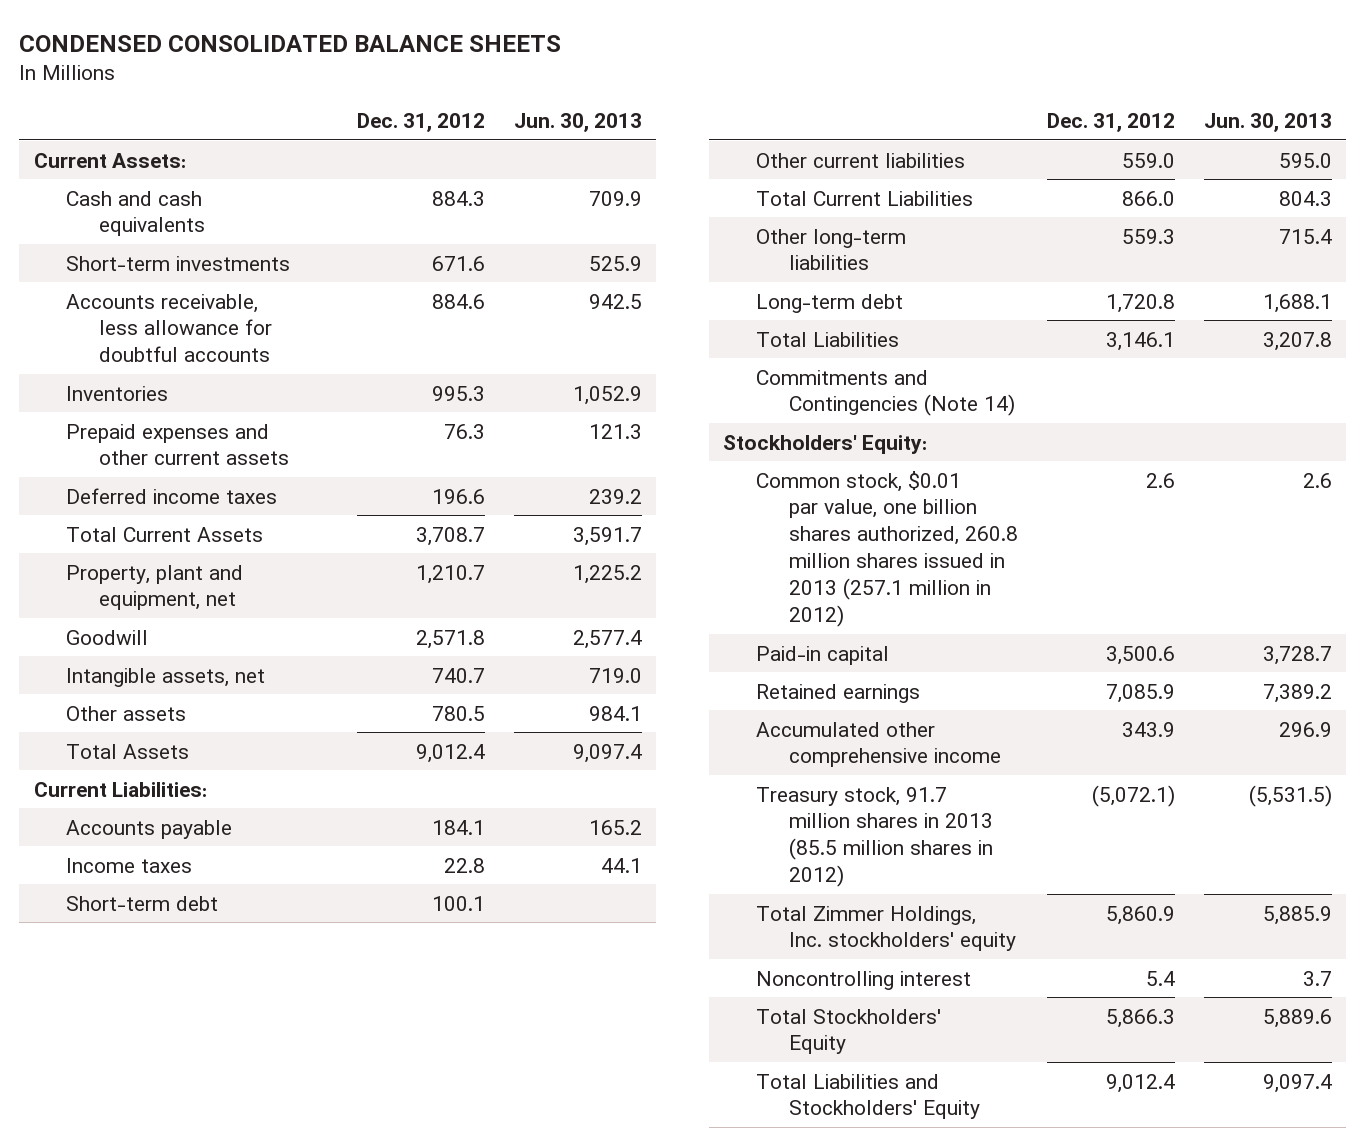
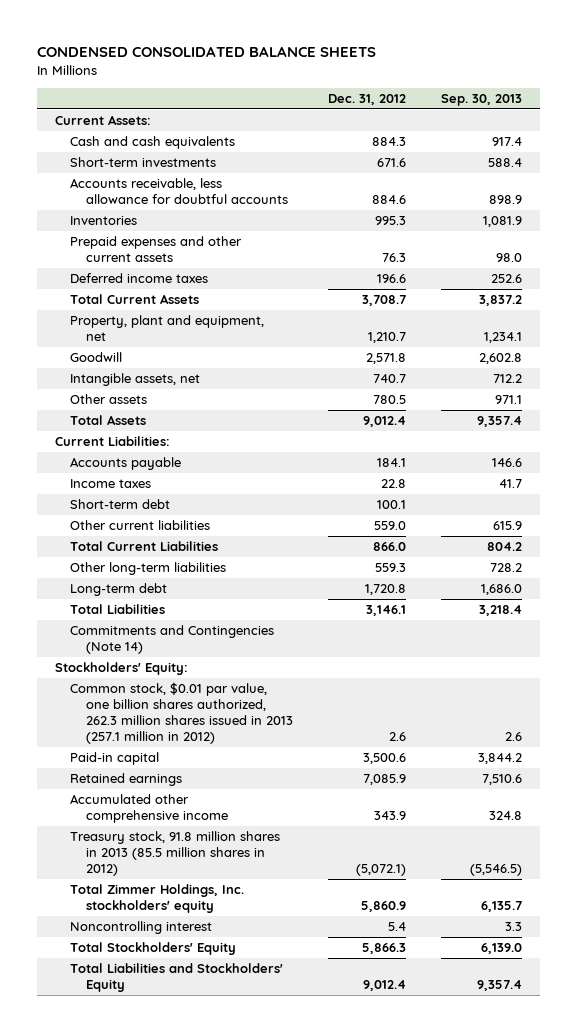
- | Dec. 31, 2012 | Jun. 30, 2013
+ | Dec. 31, 2012 | Sep. 30, 2013
- Common stock, $0.01 par value, one billion shares authorized, 260.8 million shares issued in 2013 (257.1 million in 2012) | 2.6 | 2.6
+ Common stock, $0.01 par value, one billion shares authorized, 262.3 million shares issued in 2013 (257.1 million in 2012) | 2.6 | 2.6
- Treasury stock, 91.7 million shares in 2013 (85.5 million shares in 2012) | (5,072.1) | (5,531.5)
+ Treasury stock, 91.8 million shares in 2013 (85.5 million shares in 2012) | (5,072.1) | (5,546.5)

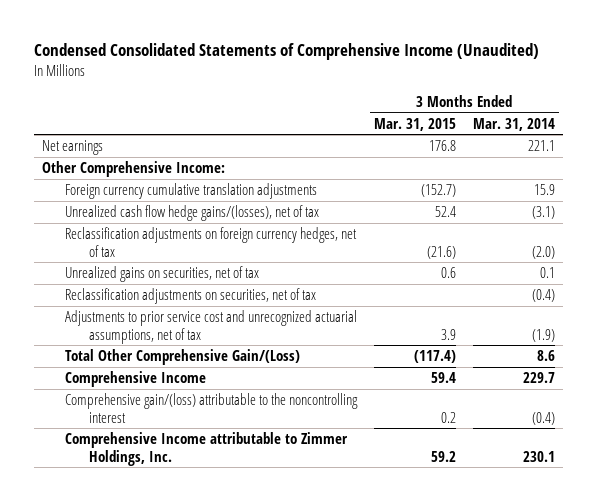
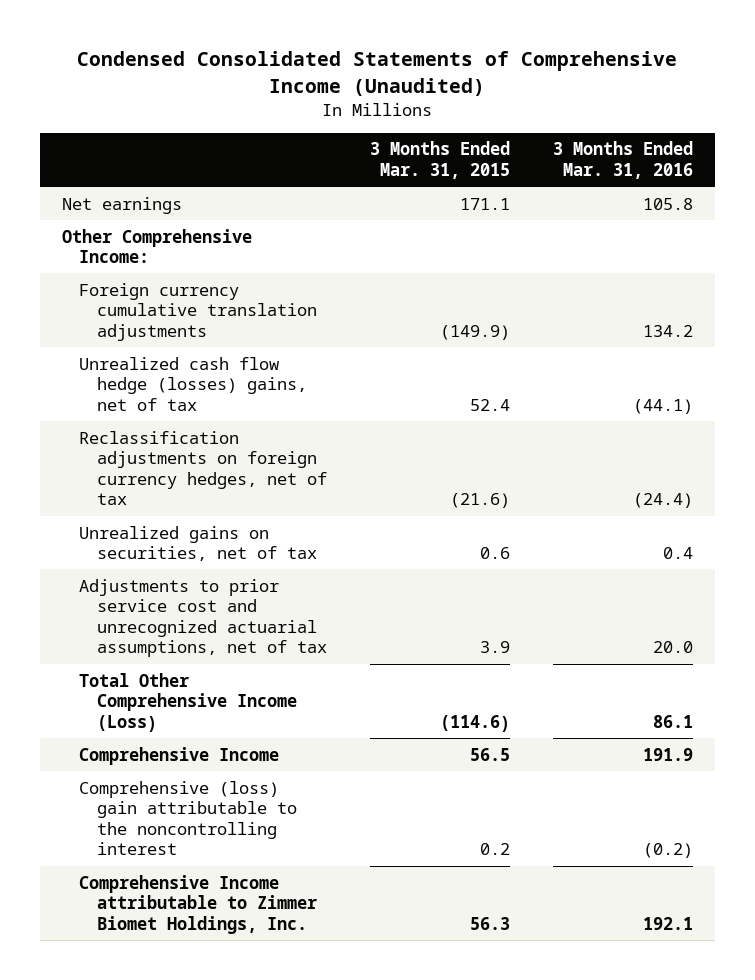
- | 3 Months Ended Mar. 31, 2015 | 3 Months Ended Mar. 31, 2014
+ | 3 Months Ended Mar. 31, 2015 | 3 Months Ended Mar. 31, 2016
- Net earnings | 176.8 | 221.1
+ Net earnings | 171.1 | 105.8
- Foreign currency cumulative translation adjustments | (152.7) | 15.9
- Unrealized cash flow hedge gains/(losses), net of tax | 52.4 | (3.1)
+ Foreign currency cumulative translation adjustments | (149.9) | 134.2
+ Unrealized cash flow hedge (losses) gains, net of tax | 52.4 | (44.1)
- Reclassification adjustments on securities, net of tax | | (0.4)
- Total Other Comprehensive Gain/(Loss) | (117.4) | 8.6
- Comprehensive Income | 59.4 | 229.7
- Comprehensive gain/(loss) attributable to the noncontrolling interest | 0.2 | (0.4)
- Comprehensive Income attributable to Zimmer Holdings, Inc. | 59.2 | 230.1
+ Total Other Comprehensive Income (Loss) | (114.6) | 86.1
+ Comprehensive Income | 56.5 | 191.9
+ Comprehensive (loss) gain attributable to the noncontrolling interest | 0.2 | (0.2)
+ Comprehensive Income attributable to Zimmer Biomet Holdings, Inc. | 56.3 | 192.1

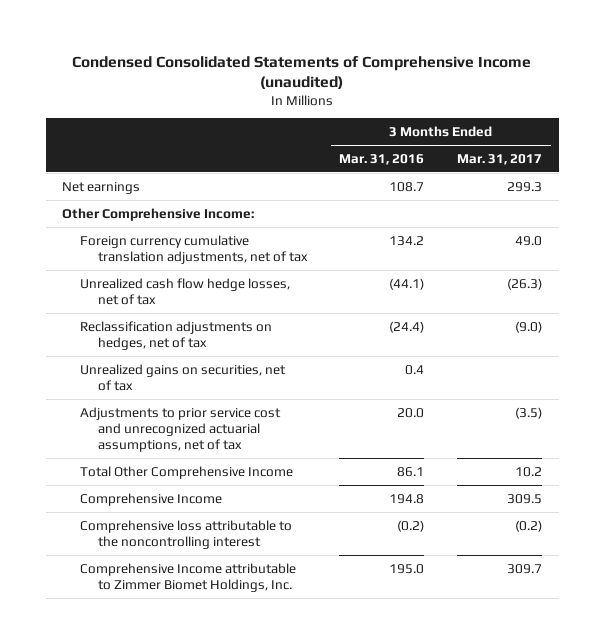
- Condensed Consolidated Statements of Comprehensive Income (Unaudited)
+ Condensed Consolidated Statements of Comprehensive Income (unaudited)
- | 3 Months Ended Mar. 31, 2015 | 3 Months Ended Mar. 31, 2016
+ | 3 Months Ended Mar. 31, 2016 | 3 Months Ended Mar. 31, 2017
- Net earnings | 171.1 | 105.8
+ Net earnings | 108.7 | 299.3
- Foreign currency cumulative translation adjustments | (149.9) | 134.2
- Unrealized cash flow hedge (losses) gains, net of tax | 52.4 | (44.1)
- Reclassification adjustments on foreign currency hedges, net of tax | (21.6) | (24.4)
+ Foreign currency cumulative translation adjustments, net of tax | 134.2 | 49.0
+ Unrealized cash flow hedge losses, net of tax | (44.1) | (26.3)
+ Reclassification adjustments on hedges, net of tax | (24.4) | (9.0)
- Total Other Comprehensive Income (Loss) | (114.6) | 86.1
- Comprehensive Income | 56.5 | 191.9
- Comprehensive (loss) gain attributable to the noncontrolling interest | 0.2 | (0.2)
- Comprehensive Income attributable to Zimmer Biomet Holdings, Inc. | 56.3 | 192.1
+ Total Other Comprehensive Income | 86.1 | 10.2
+ Comprehensive Income | 194.8 | 309.5
+ Comprehensive loss attributable to the noncontrolling interest | (0.2) | (0.2)
+ Comprehensive Income attributable to Zimmer Biomet Holdings, Inc. | 195.0 | 309.7

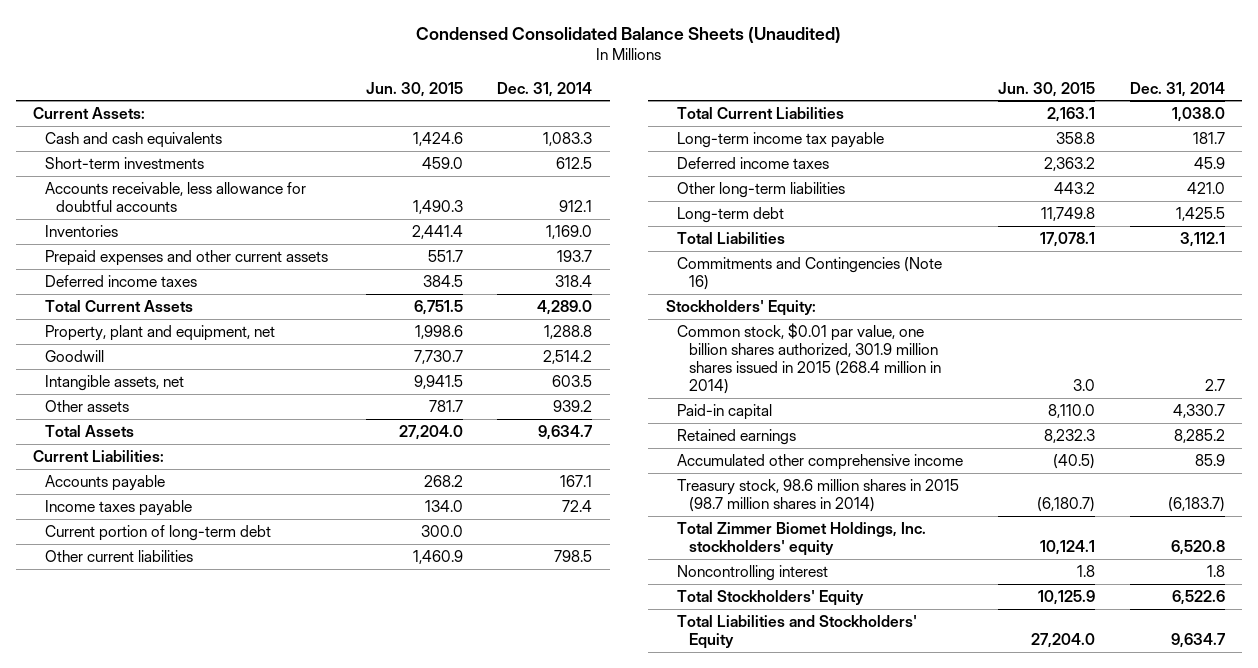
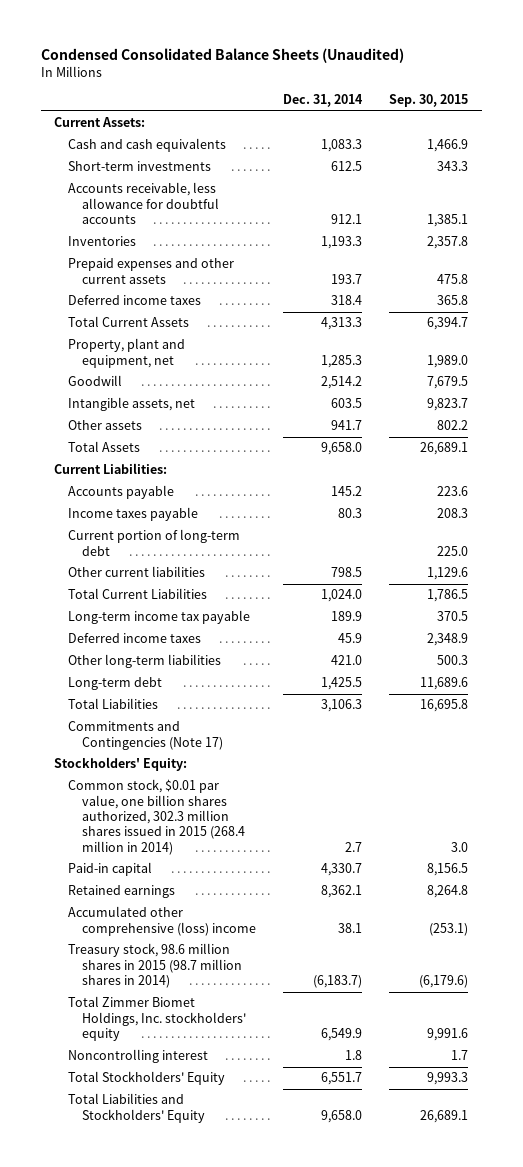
- | Jun. 30, 2015 | Dec. 31, 2014
+ | Dec. 31, 2014 | Sep. 30, 2015
- Inventories | 2,441.4 | 1,169.0
+ Inventories | 1,193.3 | 2,357.8
- Total Current Assets | 6,751.5 | 4,289.0
- Property, plant and equipment, net | 1,998.6 | 1,288.8
+ Total Current Assets | 4,313.3 | 6,394.7
+ Property, plant and equipment, net | 1,285.3 | 1,989.0
- Other assets | 781.7 | 939.2
- Total Assets | 27,204.0 | 9,634.7
+ Other assets | 941.7 | 802.2
+ Total Assets | 9,658.0 | 26,689.1
- Accounts payable | 268.2 | 167.1
- Income taxes payable | 134.0 | 72.4
+ Accounts payable | 145.2 | 223.6
+ Income taxes payable | 80.3 | 208.3
- Total Current Liabilities | 2,163.1 | 1,038.0
- Long-term income tax payable | 358.8 | 181.7
+ Total Current Liabilities | 1,024.0 | 1,786.5
+ Long-term income tax payable | 189.9 | 370.5
- Total Liabilities | 17,078.1 | 3,112.1
- Commitments and Contingencies (Note 16)
+ Total Liabilities | 3,106.3 | 16,695.8
+ Commitments and Contingencies (Note 17)
- Common stock, $0.01 par value, one billion shares authorized, 301.9 million shares issued in 2015 (268.4 million in 2014) | 3.0 | 2.7
+ Common stock, $0.01 par value, one billion shares authorized, 302.3 million shares issued in 2015 (268.4 million in 2014) | 2.7 | 3.0
- Retained earnings | 8,232.3 | 8,285.2
- Accumulated other comprehensive income | (40.5) | 85.9
+ Retained earnings | 8,362.1 | 8,264.8
+ Accumulated other comprehensive (loss) income | 38.1 | (253.1)
- Total Zimmer Biomet Holdings, Inc. stockholders' equity | 10,124.1 | 6,520.8
+ Total Zimmer Biomet Holdings, Inc. stockholders' equity | 6,549.9 | 9,991.6
- Total Stockholders' Equity | 10,125.9 | 6,522.6
- Total Liabilities and Stockholders' Equity | 27,204.0 | 9,634.7
+ Total Stockholders' Equity | 6,551.7 | 9,993.3
+ Total Liabilities and Stockholders' Equity | 9,658.0 | 26,689.1

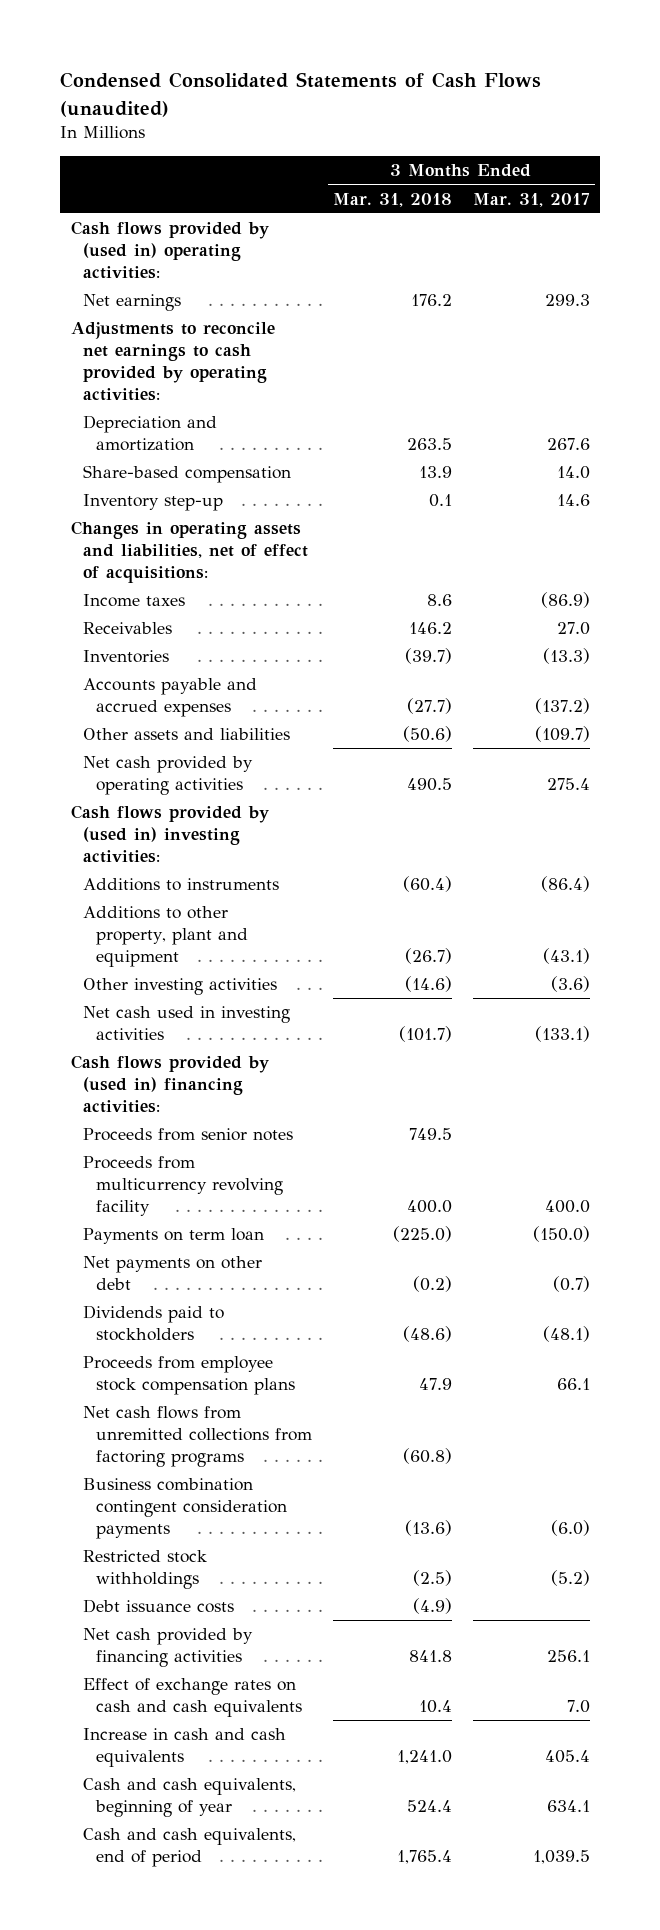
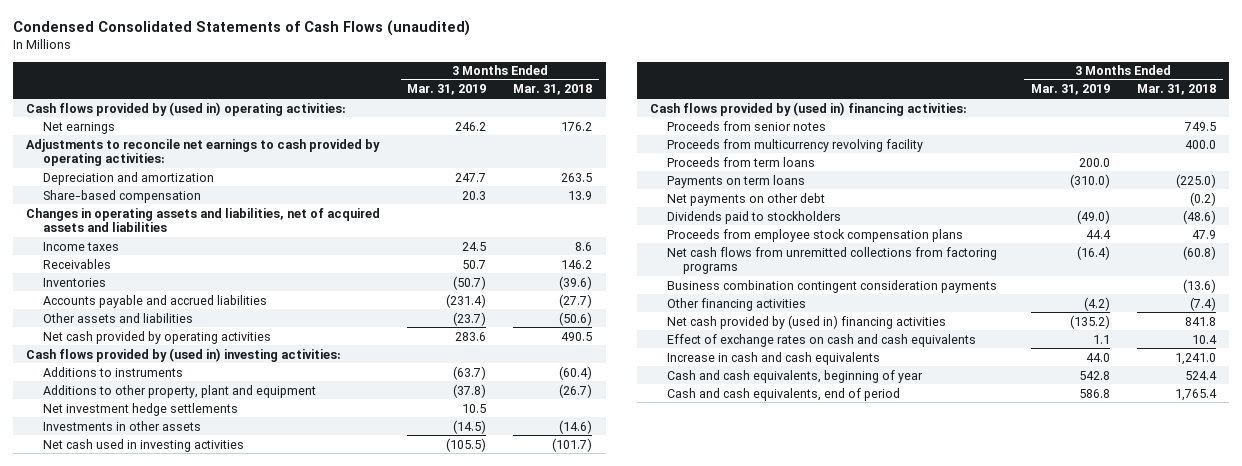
- | 3 Months Ended Mar. 31, 2018 | 3 Months Ended Mar. 31, 2017
+ | 3 Months Ended Mar. 31, 2019 | 3 Months Ended Mar. 31, 2018
- Inventory step-up | 0.1 | 14.6
- Changes in operating assets and liabilities, net of effect of acquisitions:
+ Changes in operating assets and liabilities, net of acquired assets and liabilities
- Inventories | (39.7) | (13.3)
- Accounts payable and accrued expenses | (27.7) | (137.2)
+ Inventories | (50.7) | (39.6)
+ Accounts payable and accrued liabilities | (231.4) | (27.7)
- Other investing activities | (14.6) | (3.6)
+ Net investment hedge settlements | 10.5 |
+ Investments in other assets | (14.5) | (14.6)
- Payments on term loan | (225.0) | (150.0)
+ Proceeds from term loans | 200.0 |
+ Payments on term loans | (310.0) | (225.0)
- Restricted stock withholdings | (2.5) | (5.2)
- Debt issuance costs | (4.9) |
- Net cash provided by financing activities | 841.8 | 256.1
+ Other financing activities | (4.2) | (7.4)
+ Net cash provided by (used in) financing activities | (135.2) | 841.8

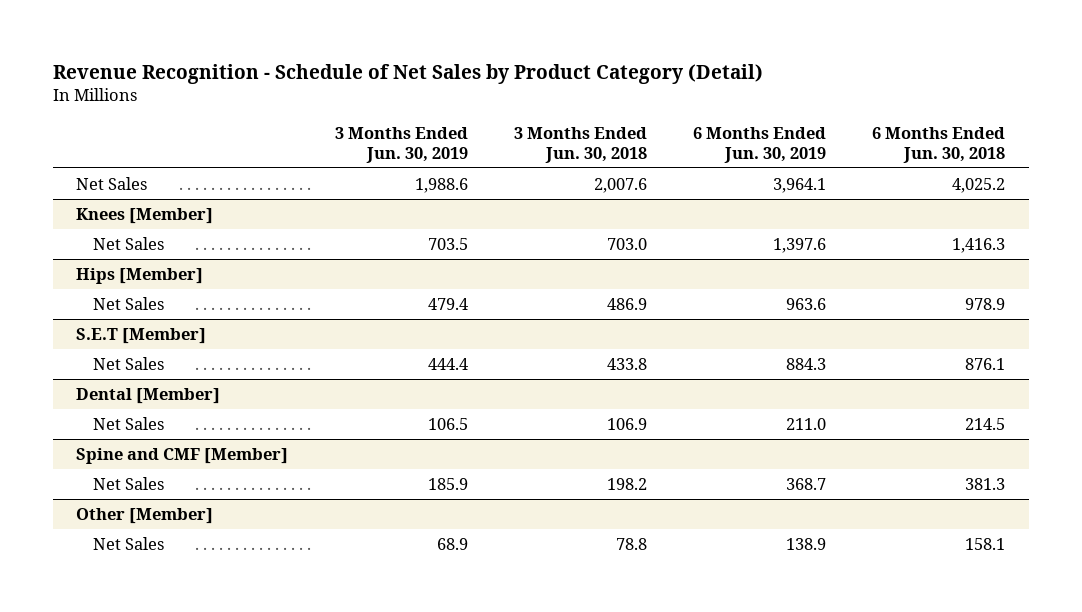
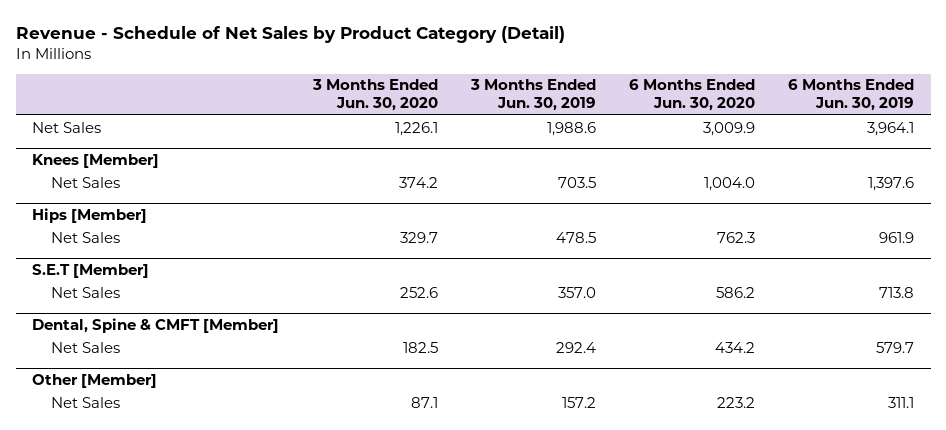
- Revenue Recognition - Schedule of Net Sales by Product Category (Detail)
+ Revenue - Schedule of Net Sales by Product Category (Detail)
- | 3 Months Ended Jun. 30, 2019 | 3 Months Ended Jun. 30, 2018 | 6 Months Ended Jun. 30, 2019 | 6 Months Ended Jun. 30, 2018
+ | 3 Months Ended Jun. 30, 2020 | 3 Months Ended Jun. 30, 2019 | 6 Months Ended Jun. 30, 2020 | 6 Months Ended Jun. 30, 2019
@ Hips [Member]
- Net Sales | 479.4 | 486.9 | 963.6 | 978.9
+ Net Sales | 329.7 | 478.5 | 762.3 | 961.9
@ S.E.T [Member]
- Net Sales | 444.4 | 433.8 | 884.3 | 876.1
- Dental [Member]
- Net Sales | 106.5 | 106.9 | 211.0 | 214.5
- Spine and CMF [Member]
- Net Sales | 185.9 | 198.2 | 368.7 | 381.3
@ S.E.T [Member]
+ Net Sales | 252.6 | 357.0 | 586.2 | 713.8
+ Dental, Spine & CMFT [Member]
+ Net Sales | 182.5 | 292.4 | 434.2 | 579.7
@ Other [Member]
- Net Sales | 68.9 | 78.8 | 138.9 | 158.1
+ Net Sales | 87.1 | 157.2 | 223.2 | 311.1

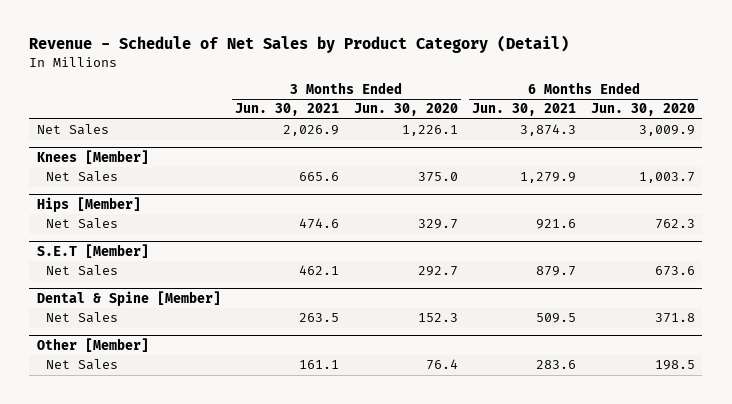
- | 3 Months Ended Jun. 30, 2020 | 3 Months Ended Jun. 30, 2019 | 6 Months Ended Jun. 30, 2020 | 6 Months Ended Jun. 30, 2019
+ | 3 Months Ended Jun. 30, 2021 | 3 Months Ended Jun. 30, 2020 | 6 Months Ended Jun. 30, 2021 | 6 Months Ended Jun. 30, 2020
@ Knees [Member]
- Net Sales | 374.2 | 703.5 | 1,004.0 | 1,397.6
+ Net Sales | 665.6 | 375.0 | 1,279.9 | 1,003.7
@ S.E.T [Member]
- Net Sales | 252.6 | 357.0 | 586.2 | 713.8
- Dental, Spine & CMFT [Member]
- Net Sales | 182.5 | 292.4 | 434.2 | 579.7
@ S.E.T [Member]
+ Net Sales | 462.1 | 292.7 | 879.7 | 673.6
+ Dental & Spine [Member]
+ Net Sales | 263.5 | 152.3 | 509.5 | 371.8
@ Other [Member]
- Net Sales | 87.1 | 157.2 | 223.2 | 311.1
+ Net Sales | 161.1 | 76.4 | 283.6 | 198.5

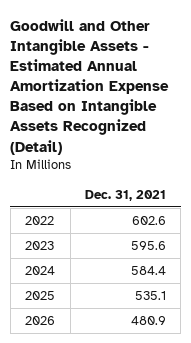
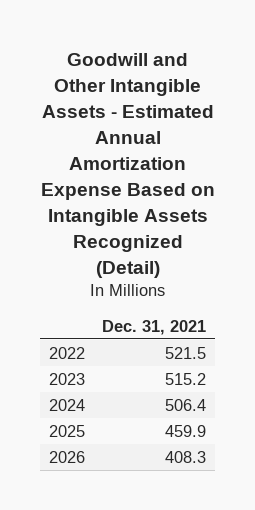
- 2022 | 602.6
- 2023 | 595.6
- 2024 | 584.4
- 2025 | 535.1
- 2026 | 480.9
+ 2022 | 521.5
+ 2023 | 515.2
+ 2024 | 506.4
+ 2025 | 459.9
+ 2026 | 408.3

